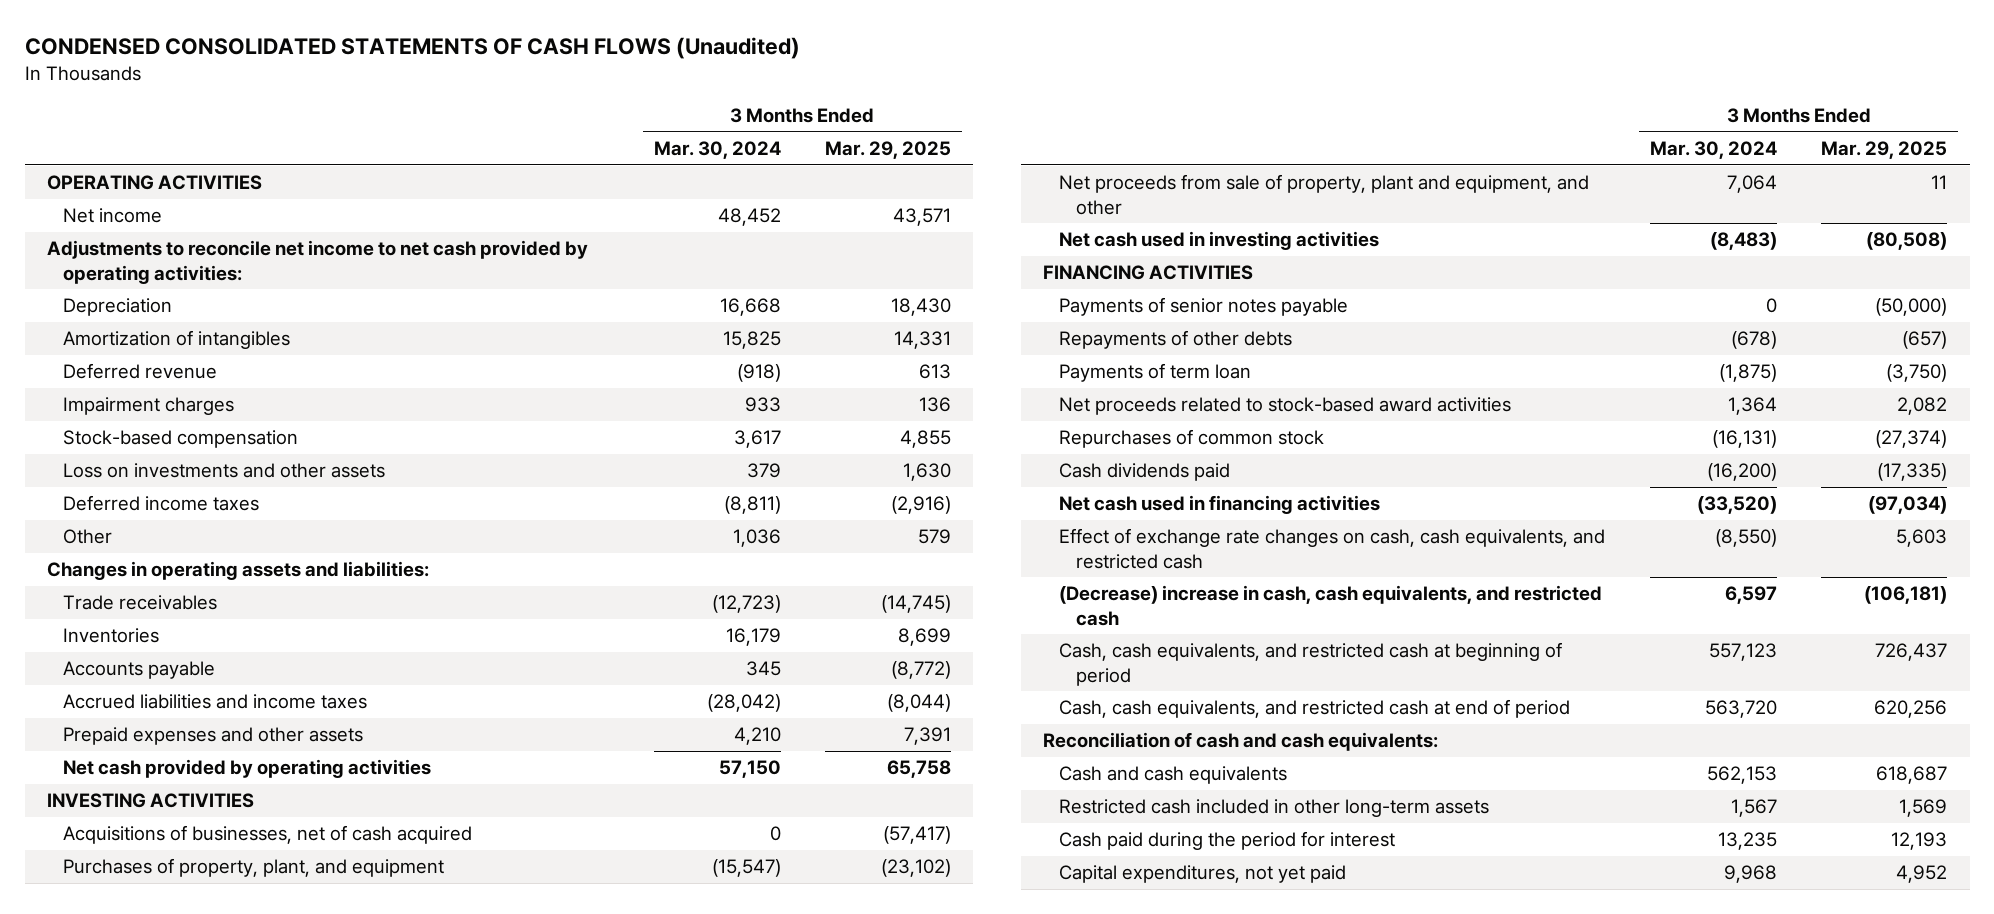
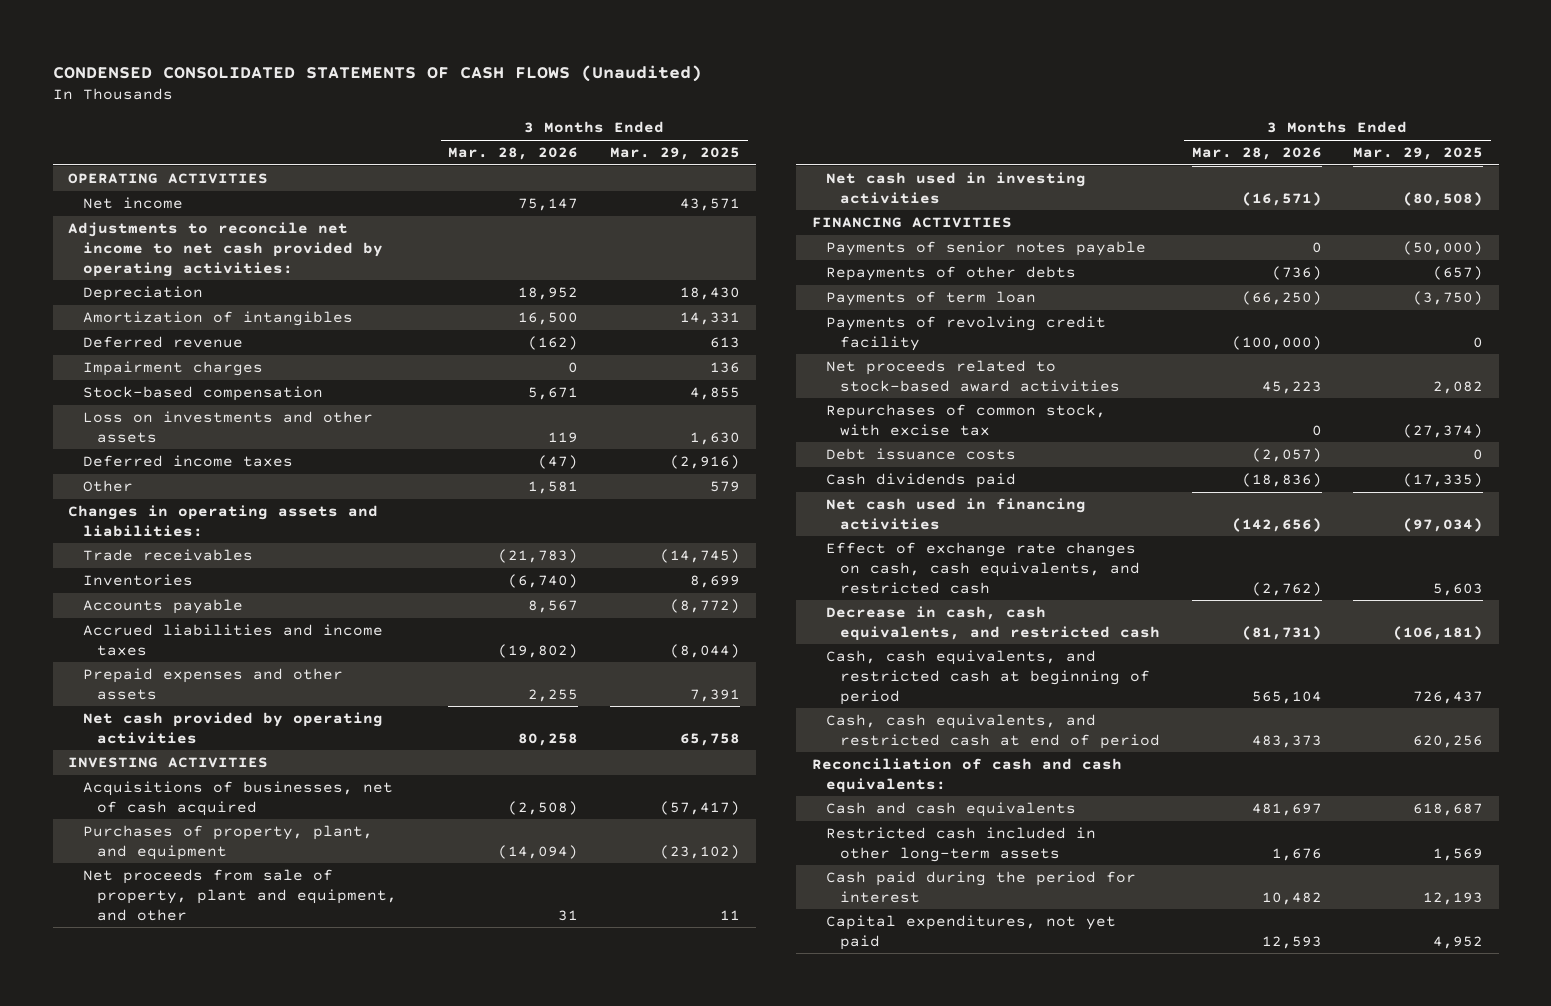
- | 3 Months Ended Mar. 30, 2024 | 3 Months Ended Mar. 29, 2025
+ | 3 Months Ended Mar. 28, 2026 | 3 Months Ended Mar. 29, 2025
+ Payments of revolving credit facility | (100,000) | 0
- Repurchases of common stock | (16,131) | (27,374)
+ Repurchases of common stock, with excise tax | 0 | (27,374)
+ Debt issuance costs | (2,057) | 0
- (Decrease) increase in cash, cash equivalents, and restricted cash | 6,597 | (106,181)
+ Decrease in cash, cash equivalents, and restricted cash | (81,731) | (106,181)

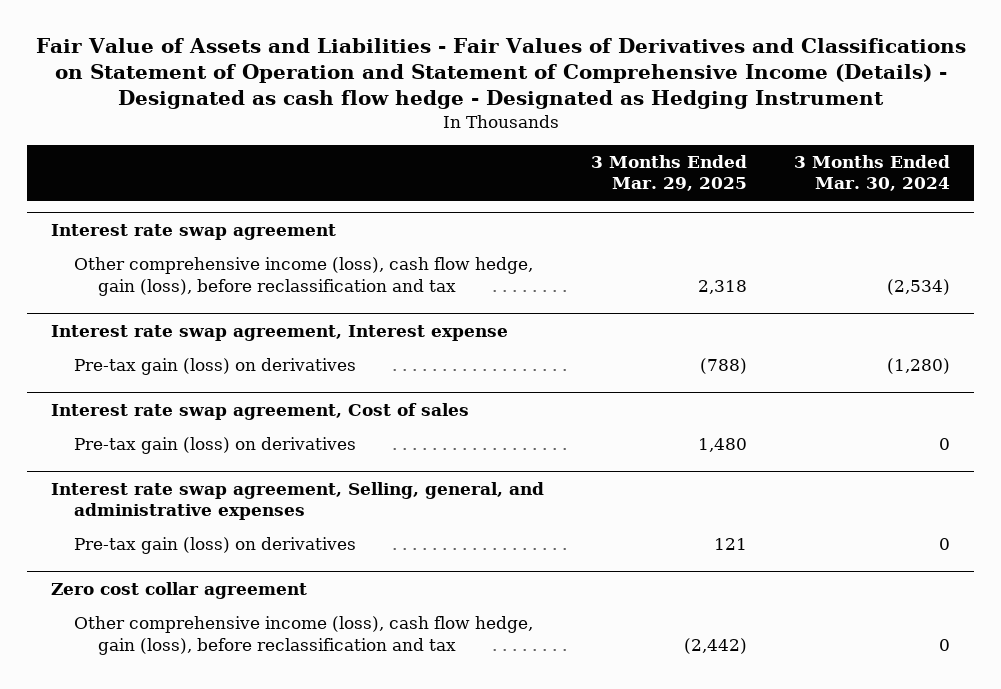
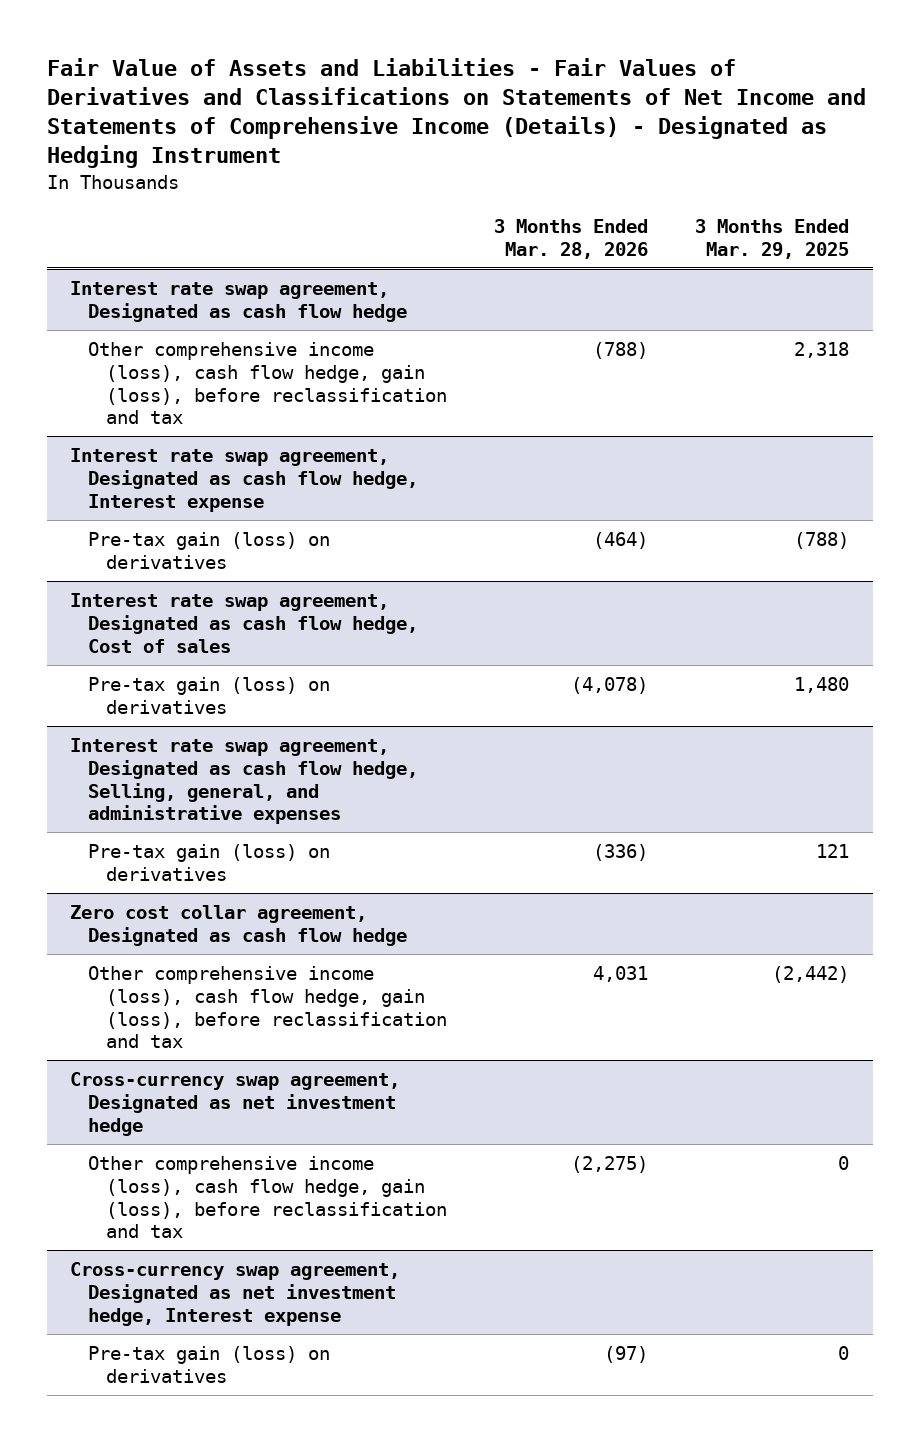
- Fair Value of Assets and Liabilities - Fair Values of Derivatives and Classifications on Statement of Operation and Statement of Comprehensive Income (Details) - Designated as cash flow hedge - Designated as Hedging Instrument
+ Fair Value of Assets and Liabilities - Fair Values of Derivatives and Classifications on Statements of Net Income and Statements of Comprehensive Income (Details) - Designated as Hedging Instrument
- | 3 Months Ended Mar. 29, 2025 | 3 Months Ended Mar. 30, 2024
+ | 3 Months Ended Mar. 28, 2026 | 3 Months Ended Mar. 29, 2025
- Interest rate swap agreement
+ Interest rate swap agreement, Designated as cash flow hedge
- Interest rate swap agreement, Interest expense
+ Interest rate swap agreement, Designated as cash flow hedge, Interest expense
- Interest rate swap agreement, Cost of sales
+ Interest rate swap agreement, Designated as cash flow hedge, Cost of sales
- Interest rate swap agreement, Selling, general, and administrative expenses
+ Interest rate swap agreement, Designated as cash flow hedge, Selling, general, and administrative expenses
- Zero cost collar agreement
+ Zero cost collar agreement, Designated as cash flow hedge
+ Cross-currency swap agreement, Designated as net investment hedge
+ Other comprehensive income (loss), cash flow hedge, gain (loss), before reclassification and tax | (2,275) | 0
+ Cross-currency swap agreement, Designated as net investment hedge, Interest expense
+ Pre-tax gain (loss) on derivatives | (97) | 0

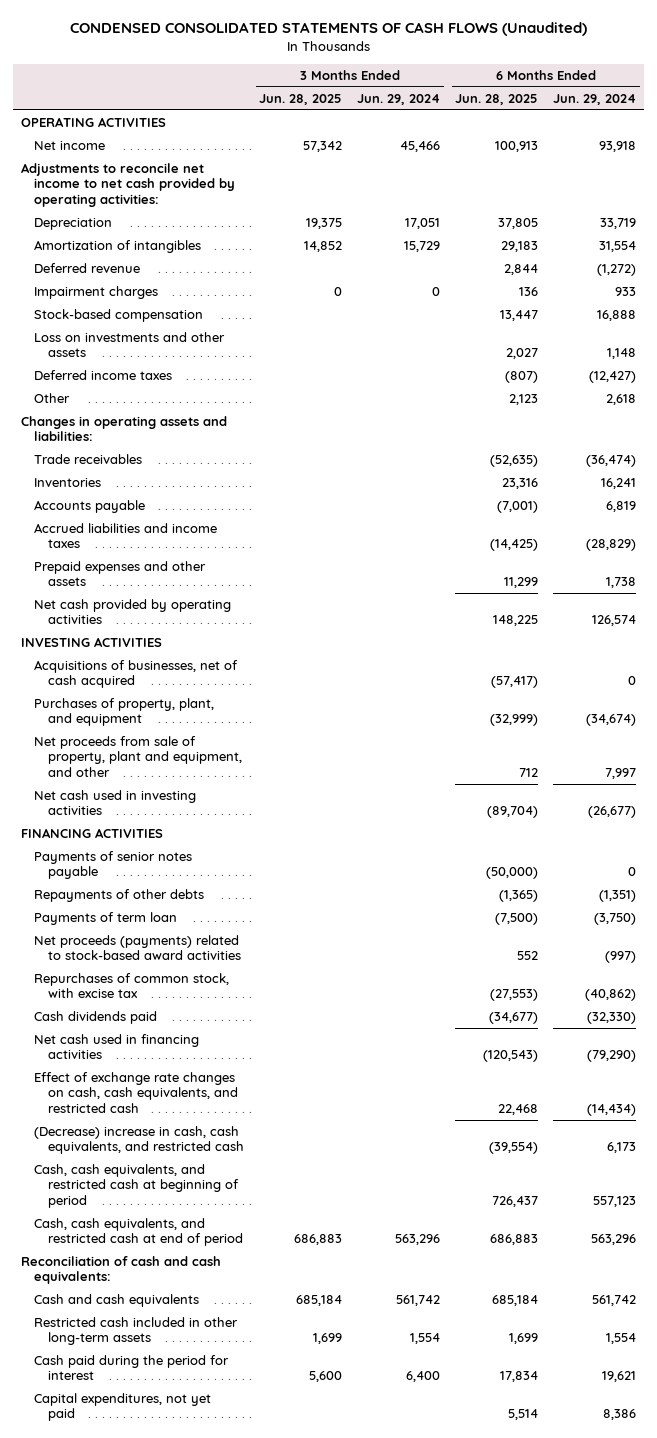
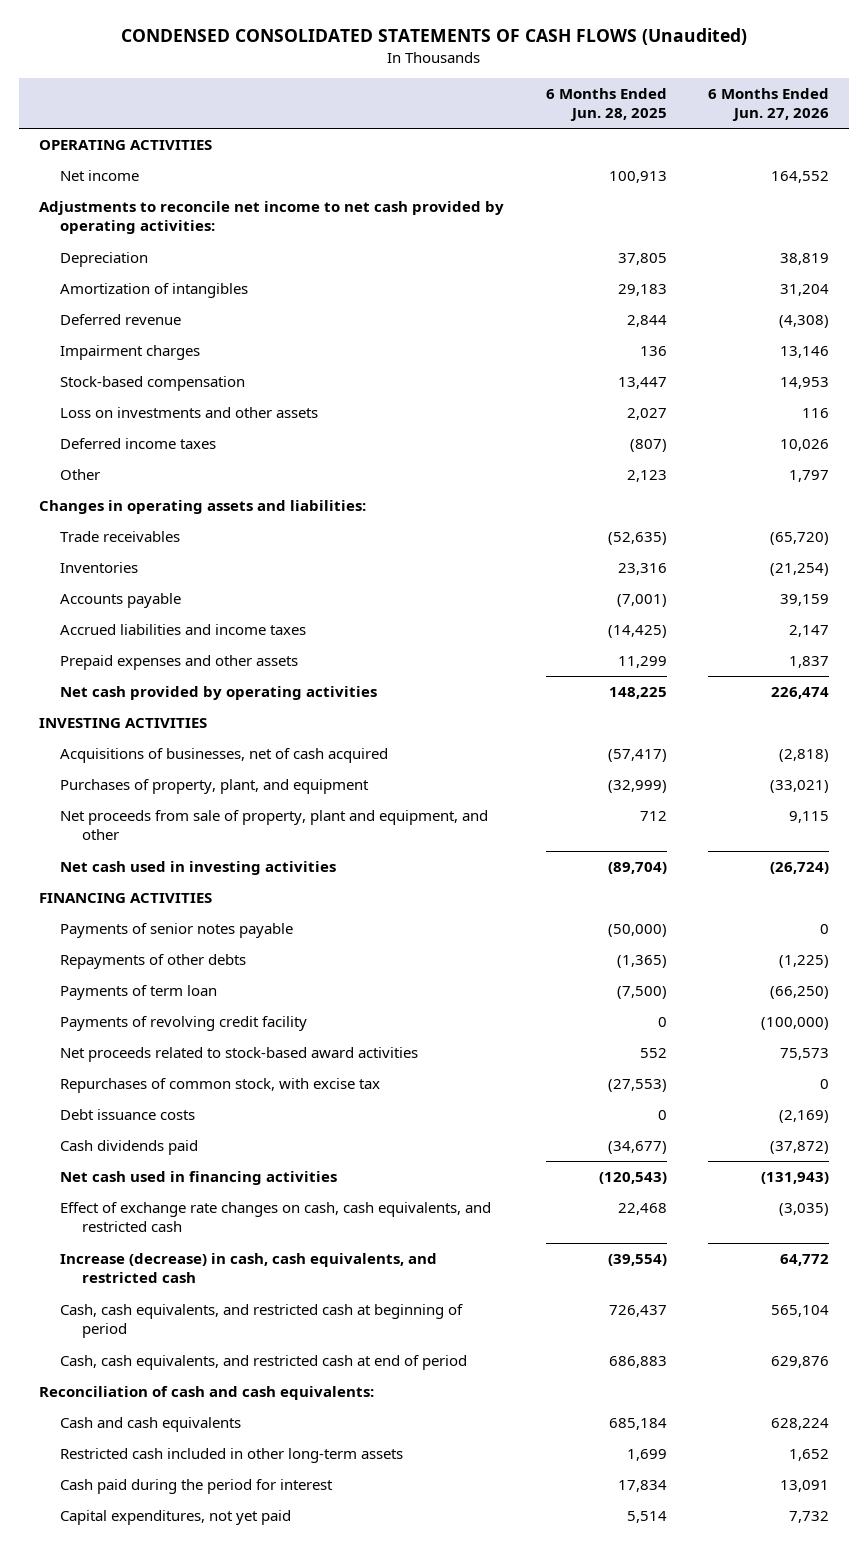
- | 3 Months Ended Jun. 28, 2025 | 3 Months Ended Jun. 29, 2024 | 6 Months Ended Jun. 28, 2025 | 6 Months Ended Jun. 29, 2024
+ | 6 Months Ended Jun. 28, 2025 | 6 Months Ended Jun. 27, 2026
- Net proceeds (payments) related to stock-based award activities | | | 552 | (997)
+ Payments of revolving credit facility | 0 | (100,000)
+ Net proceeds related to stock-based award activities | 552 | 75,573
+ Debt issuance costs | 0 | (2,169)
- (Decrease) increase in cash, cash equivalents, and restricted cash | | | (39,554) | 6,173
+ Increase (decrease) in cash, cash equivalents, and restricted cash | (39,554) | 64,772

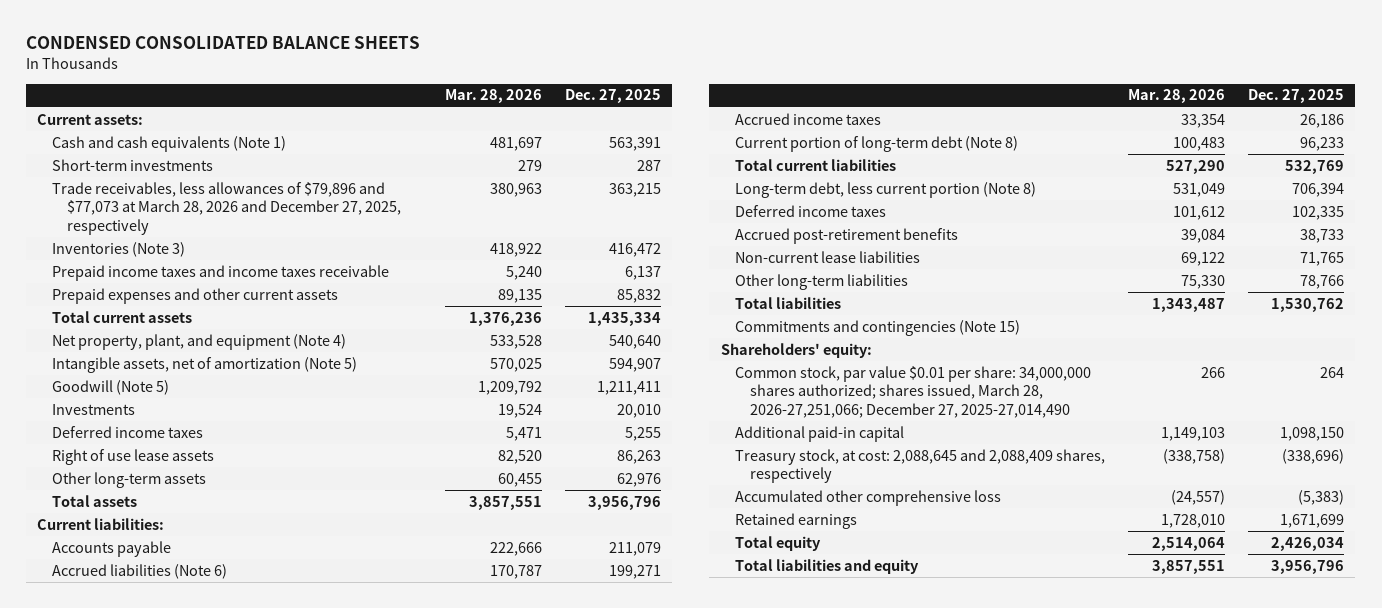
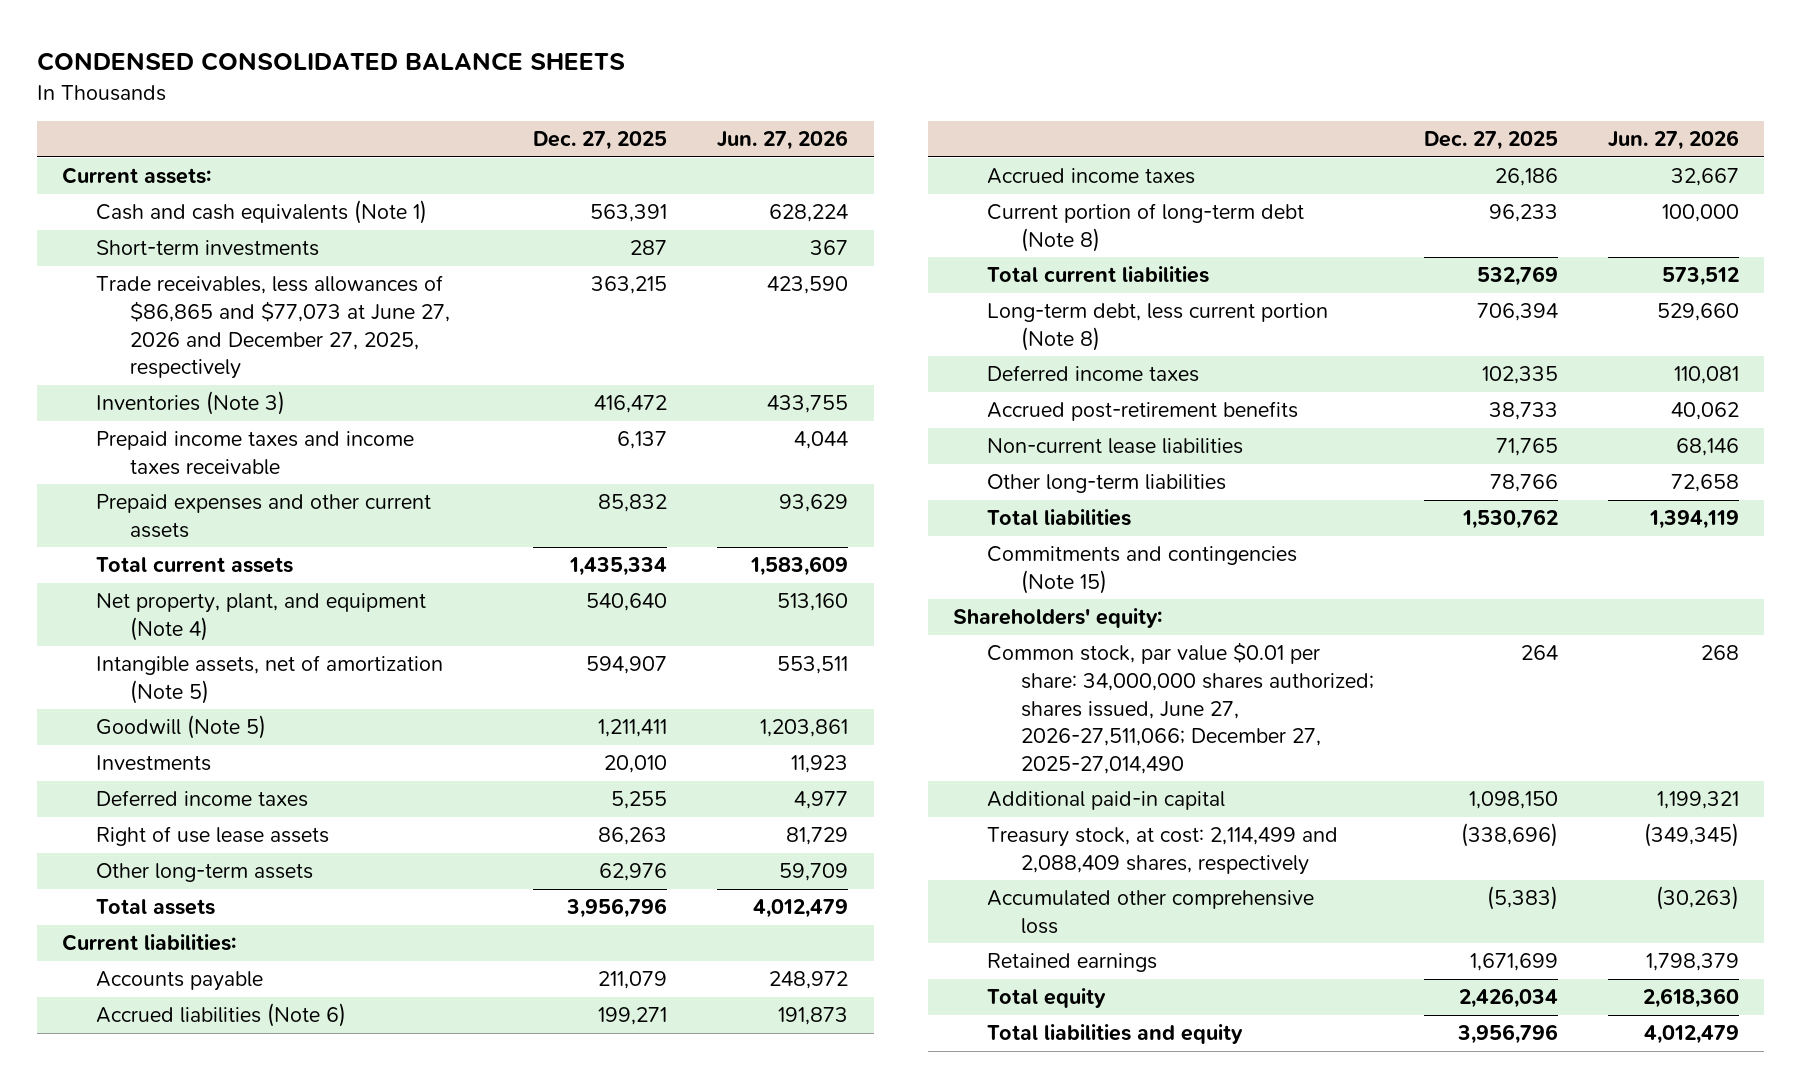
- | Mar. 28, 2026 | Dec. 27, 2025
+ | Dec. 27, 2025 | Jun. 27, 2026
- Trade receivables, less allowances of $79,896 and $77,073 at March 28, 2026 and December 27, 2025, respectively | 380,963 | 363,215
+ Trade receivables, less allowances of $86,865 and $77,073 at June 27, 2026 and December 27, 2025, respectively | 363,215 | 423,590
- Common stock, par value $0.01 per share: 34,000,000 shares authorized; shares issued, March 28, 2026-27,251,066; December 27, 2025-27,014,490 | 266 | 264
+ Common stock, par value $0.01 per share: 34,000,000 shares authorized; shares issued, June 27, 2026-27,511,066; December 27, 2025-27,014,490 | 264 | 268
- Treasury stock, at cost: 2,088,645 and 2,088,409 shares, respectively | (338,758) | (338,696)
+ Treasury stock, at cost: 2,114,499 and 2,088,409 shares, respectively | (338,696) | (349,345)

